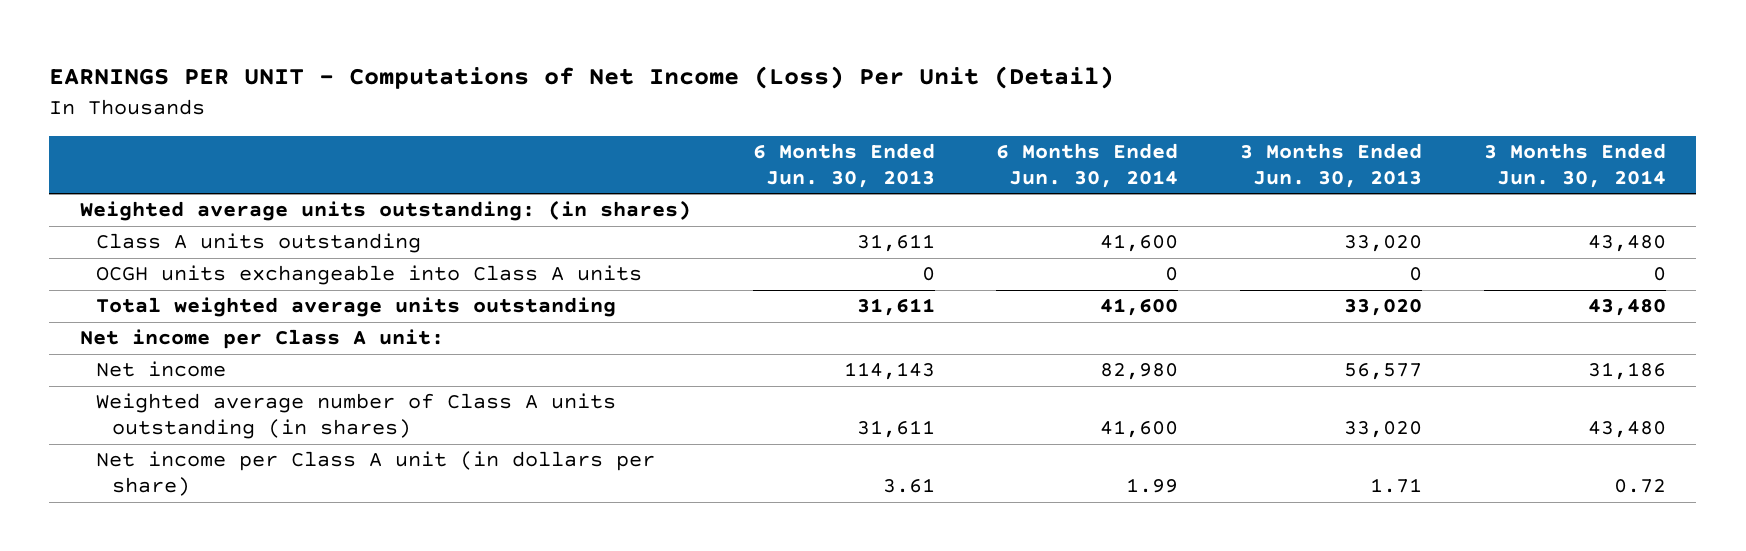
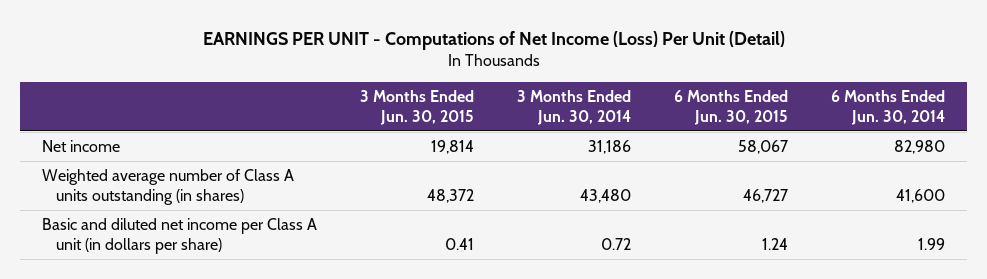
- | 6 Months Ended Jun. 30, 2013 | 6 Months Ended Jun. 30, 2014 | 3 Months Ended Jun. 30, 2013 | 3 Months Ended Jun. 30, 2014
+ | 3 Months Ended Jun. 30, 2015 | 3 Months Ended Jun. 30, 2014 | 6 Months Ended Jun. 30, 2015 | 6 Months Ended Jun. 30, 2014
- Weighted average units outstanding: (in shares)
- Class A units outstanding | 31,611 | 41,600 | 33,020 | 43,480
- OCGH units exchangeable into Class A units | 0 | 0 | 0 | 0
- Total weighted average units outstanding | 31,611 | 41,600 | 33,020 | 43,480
- Net income per Class A unit:
- Net income per Class A unit (in dollars per share) | 3.61 | 1.99 | 1.71 | 0.72
+ Basic and diluted net income per Class A unit (in dollars per share) | 0.41 | 0.72 | 1.24 | 1.99

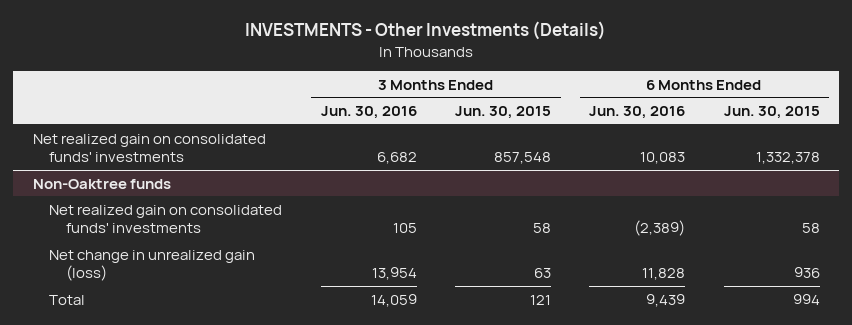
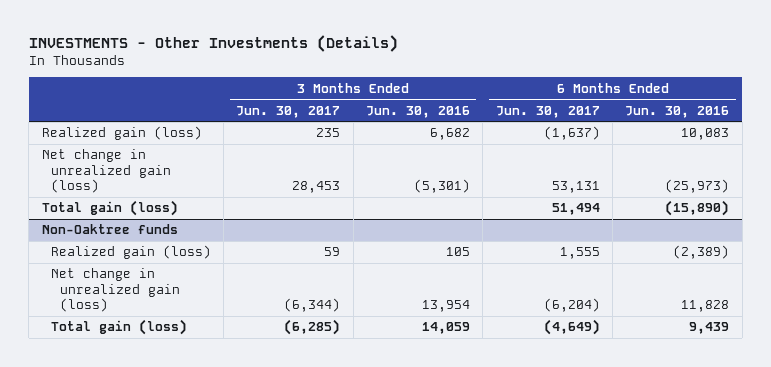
- | 3 Months Ended Jun. 30, 2016 | 3 Months Ended Jun. 30, 2015 | 6 Months Ended Jun. 30, 2016 | 6 Months Ended Jun. 30, 2015
+ | 3 Months Ended Jun. 30, 2017 | 3 Months Ended Jun. 30, 2016 | 6 Months Ended Jun. 30, 2017 | 6 Months Ended Jun. 30, 2016
- Net realized gain on consolidated funds' investments | 6,682 | 857,548 | 10,083 | 1,332,378
+ Realized gain (loss) | 235 | 6,682 | (1,637) | 10,083
+ Net change in unrealized gain (loss) | 28,453 | (5,301) | 53,131 | (25,973)
+ Total gain (loss) | | | 51,494 | (15,890)
@ Non-Oaktree funds
- Net realized gain on consolidated funds' investments | 105 | 58 | (2,389) | 58
+ Realized gain (loss) | 59 | 105 | 1,555 | (2,389)
- Total | 14,059 | 121 | 9,439 | 994
+ Total gain (loss) | (6,285) | 14,059 | (4,649) | 9,439

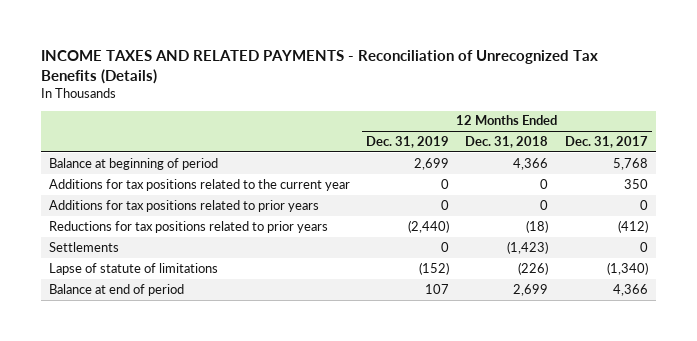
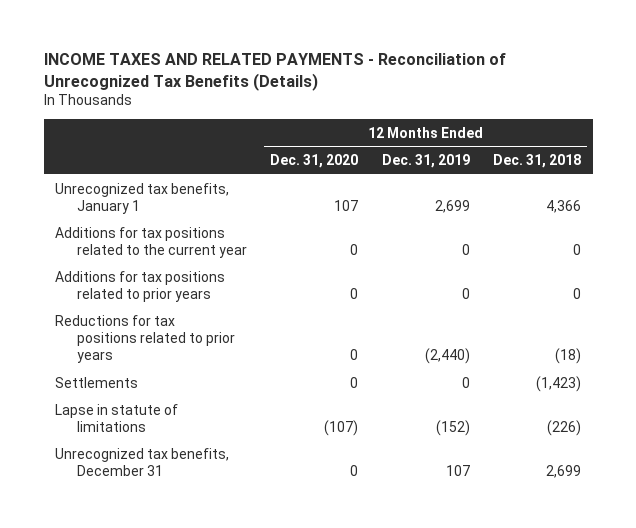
- | 12 Months Ended Dec. 31, 2019 | 12 Months Ended Dec. 31, 2018 | 12 Months Ended Dec. 31, 2017
+ | 12 Months Ended Dec. 31, 2020 | 12 Months Ended Dec. 31, 2019 | 12 Months Ended Dec. 31, 2018
- Balance at beginning of period | 2,699 | 4,366 | 5,768
+ Unrecognized tax benefits, January 1 | 107 | 2,699 | 4,366
- Lapse of statute of limitations | (152) | (226) | (1,340)
- Balance at end of period | 107 | 2,699 | 4,366
+ Lapse in statute of limitations | (107) | (152) | (226)
+ Unrecognized tax benefits, December 31 | 0 | 107 | 2,699

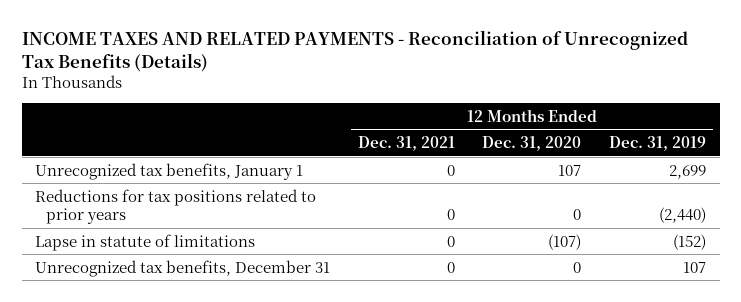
- | 12 Months Ended Dec. 31, 2020 | 12 Months Ended Dec. 31, 2019 | 12 Months Ended Dec. 31, 2018
+ | 12 Months Ended Dec. 31, 2021 | 12 Months Ended Dec. 31, 2020 | 12 Months Ended Dec. 31, 2019
- Additions for tax positions related to the current year | 0 | 0 | 0
- Additions for tax positions related to prior years | 0 | 0 | 0
- Settlements | 0 | 0 | (1,423)

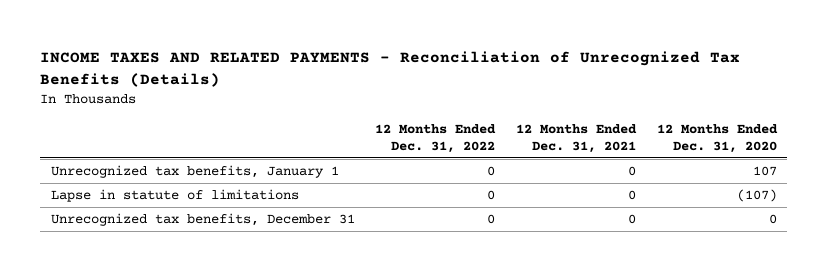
- | 12 Months Ended Dec. 31, 2021 | 12 Months Ended Dec. 31, 2020 | 12 Months Ended Dec. 31, 2019
+ | 12 Months Ended Dec. 31, 2022 | 12 Months Ended Dec. 31, 2021 | 12 Months Ended Dec. 31, 2020
- Reductions for tax positions related to prior years | 0 | 0 | (2,440)

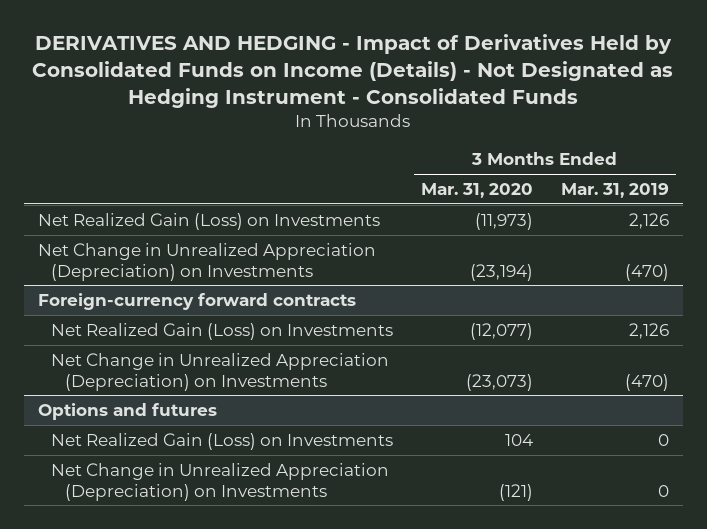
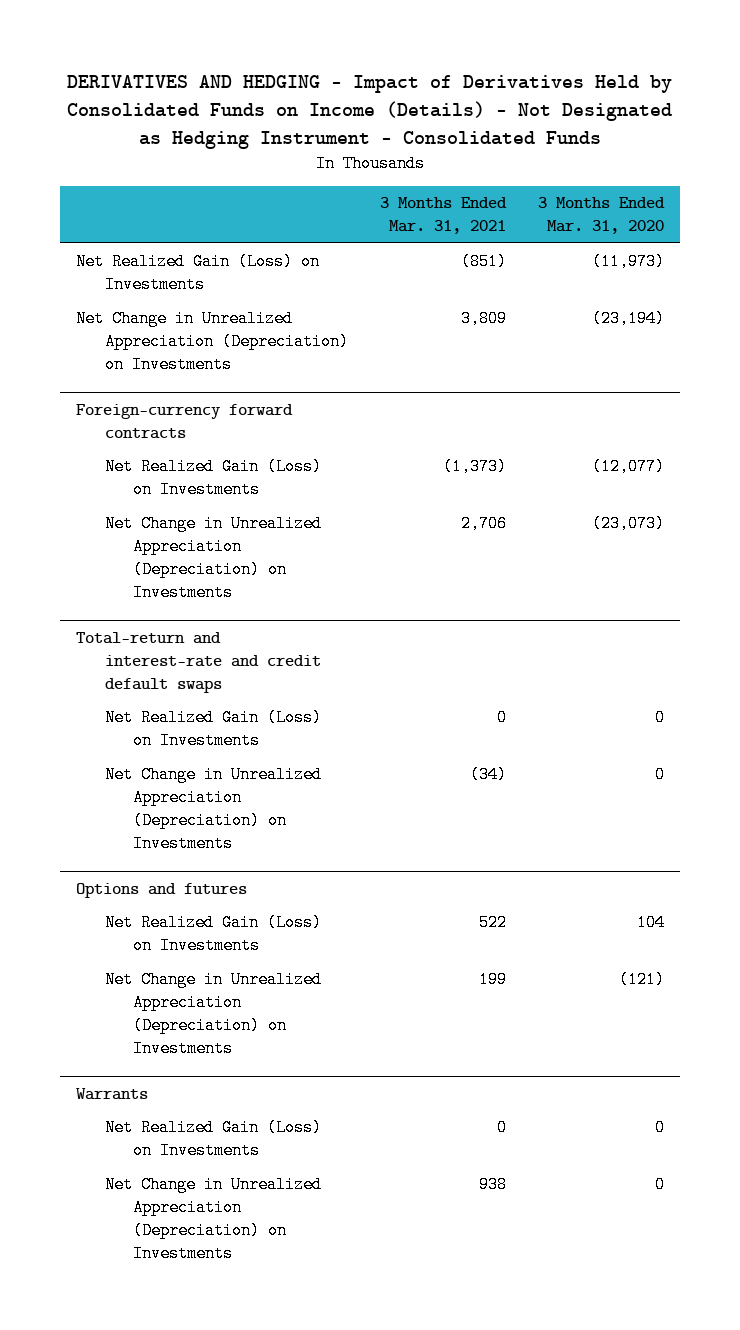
- | 3 Months Ended Mar. 31, 2020 | 3 Months Ended Mar. 31, 2019
+ | 3 Months Ended Mar. 31, 2021 | 3 Months Ended Mar. 31, 2020
+ Total-return and interest-rate and credit default swaps
+ Net Realized Gain (Loss) on Investments | 0 | 0
+ Net Change in Unrealized Appreciation (Depreciation) on Investments | (34) | 0
+ Warrants
+ Net Realized Gain (Loss) on Investments | 0 | 0
+ Net Change in Unrealized Appreciation (Depreciation) on Investments | 938 | 0

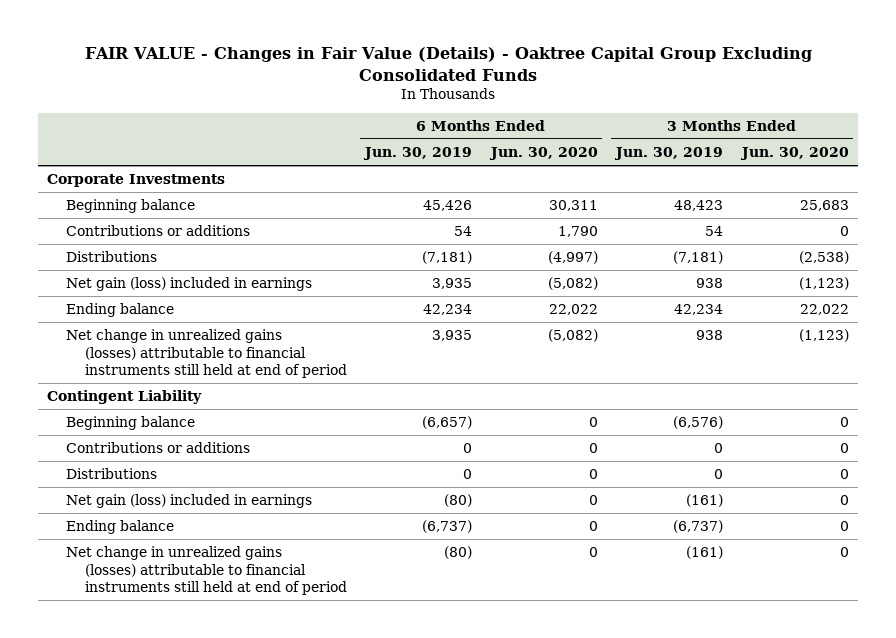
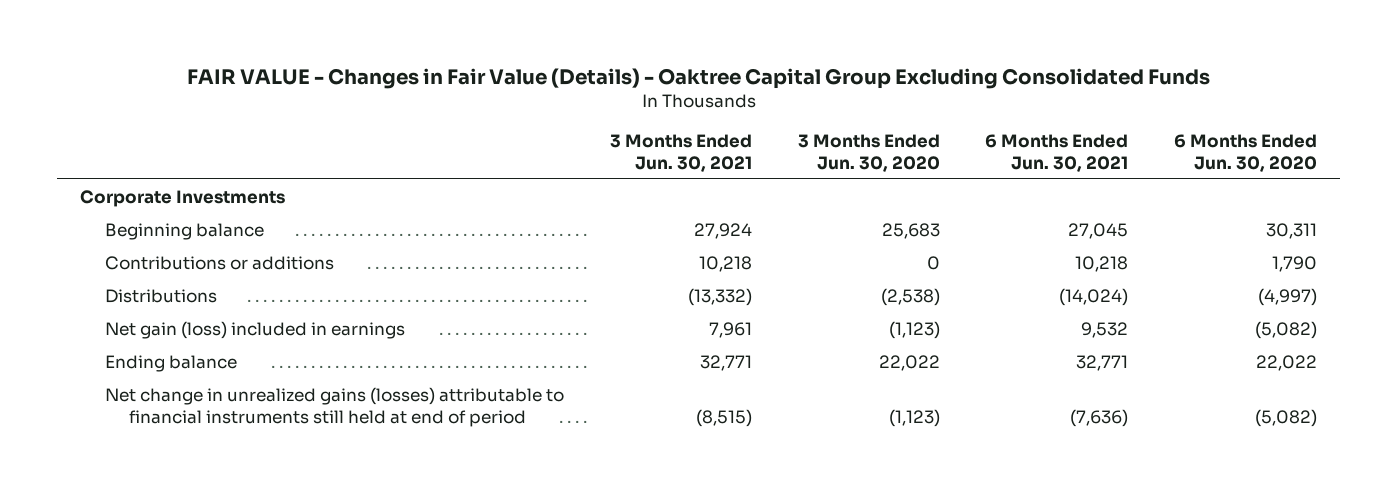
- | 6 Months Ended Jun. 30, 2019 | 6 Months Ended Jun. 30, 2020 | 3 Months Ended Jun. 30, 2019 | 3 Months Ended Jun. 30, 2020
+ | 3 Months Ended Jun. 30, 2021 | 3 Months Ended Jun. 30, 2020 | 6 Months Ended Jun. 30, 2021 | 6 Months Ended Jun. 30, 2020
- Contingent Liability
- Beginning balance | (6,657) | 0 | (6,576) | 0
- Contributions or additions | 0 | 0 | 0 | 0
- Distributions | 0 | 0 | 0 | 0
- Net gain (loss) included in earnings | (80) | 0 | (161) | 0
- Ending balance | (6,737) | 0 | (6,737) | 0
- Net change in unrealized gains (losses) attributable to financial instruments still held at end of period | (80) | 0 | (161) | 0

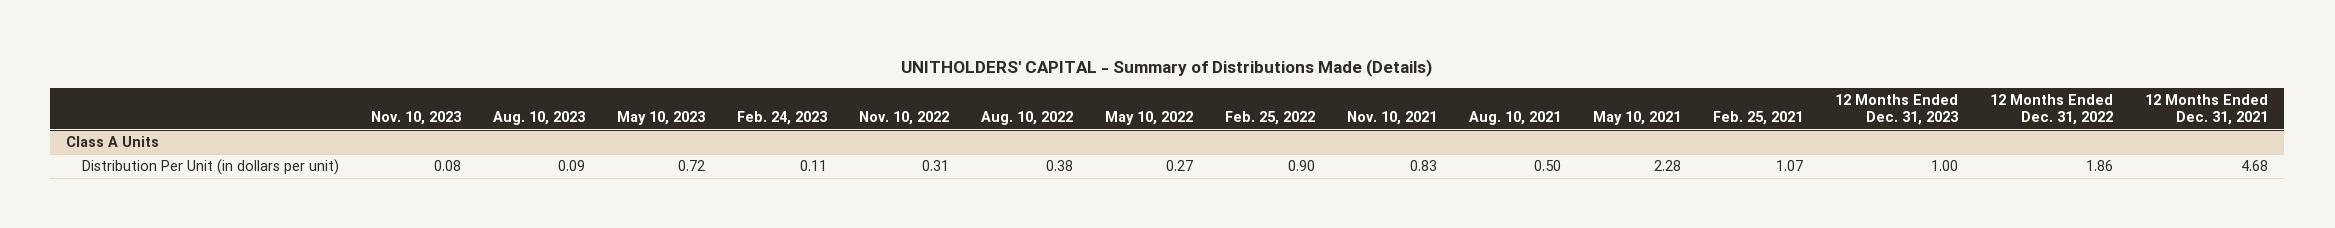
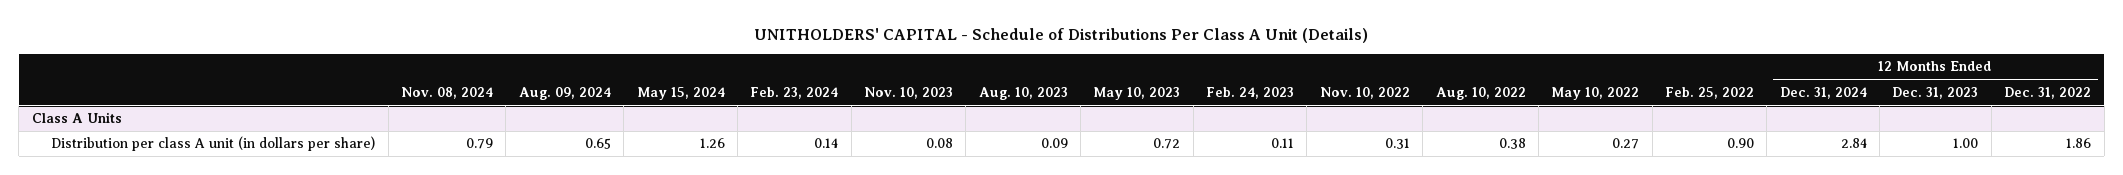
- UNITHOLDERS' CAPITAL - Summary of Distributions Made (Details)
+ UNITHOLDERS' CAPITAL - Schedule of Distributions Per Class A Unit (Details)
- | Nov. 10, 2023 | Aug. 10, 2023 | May 10, 2023 | Feb. 24, 2023 | Nov. 10, 2022 | Aug. 10, 2022 | May 10, 2022 | Feb. 25, 2022 | Nov. 10, 2021 | Aug. 10, 2021 | May 10, 2021 | Feb. 25, 2021 | 12 Months Ended Dec. 31, 2023 | 12 Months Ended Dec. 31, 2022 | 12 Months Ended Dec. 31, 2021
+ | Nov. 08, 2024 | Aug. 09, 2024 | May 15, 2024 | Feb. 23, 2024 | Nov. 10, 2023 | Aug. 10, 2023 | May 10, 2023 | Feb. 24, 2023 | Nov. 10, 2022 | Aug. 10, 2022 | May 10, 2022 | Feb. 25, 2022 | 12 Months Ended Dec. 31, 2024 | 12 Months Ended Dec. 31, 2023 | 12 Months Ended Dec. 31, 2022
@ Class A Units
- Distribution Per Unit (in dollars per unit) | 0.08 | 0.09 | 0.72 | 0.11 | 0.31 | 0.38 | 0.27 | 0.90 | 0.83 | 0.50 | 2.28 | 1.07 | 1.00 | 1.86 | 4.68
+ Distribution per class A unit (in dollars per share) | 0.79 | 0.65 | 1.26 | 0.14 | 0.08 | 0.09 | 0.72 | 0.11 | 0.31 | 0.38 | 0.27 | 0.90 | 2.84 | 1.00 | 1.86

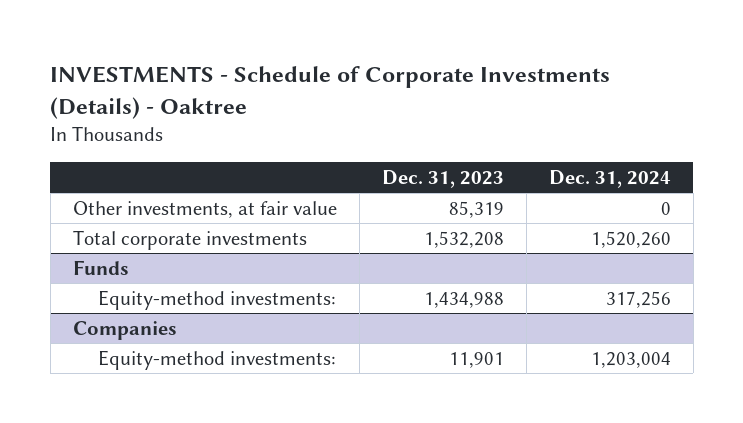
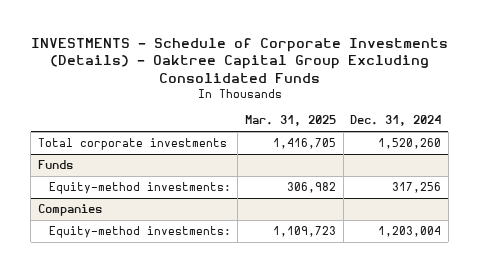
- INVESTMENTS - Schedule of Corporate Investments (Details) - Oaktree
+ INVESTMENTS - Schedule of Corporate Investments (Details) - Oaktree Capital Group Excluding Consolidated Funds
- | Dec. 31, 2023 | Dec. 31, 2024
+ | Mar. 31, 2025 | Dec. 31, 2024
- Other investments, at fair value | 85,319 | 0

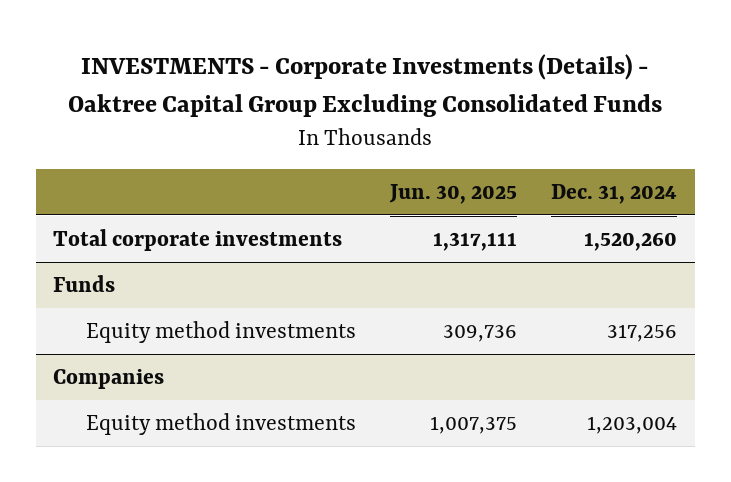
- INVESTMENTS - Schedule of Corporate Investments (Details) - Oaktree Capital Group Excluding Consolidated Funds
+ INVESTMENTS - Corporate Investments (Details) - Oaktree Capital Group Excluding Consolidated Funds
- | Mar. 31, 2025 | Dec. 31, 2024
+ | Jun. 30, 2025 | Dec. 31, 2024
@ Funds
- Equity-method investments: | 306,982 | 317,256
+ Equity method investments | 309,736 | 317,256
@ Companies
- Equity-method investments: | 1,109,723 | 1,203,004
+ Equity method investments | 1,007,375 | 1,203,004

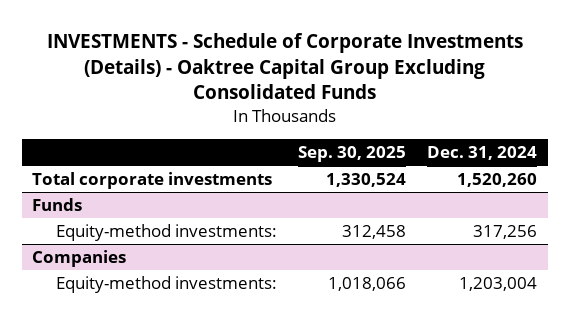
- INVESTMENTS - Corporate Investments (Details) - Oaktree Capital Group Excluding Consolidated Funds
+ INVESTMENTS - Schedule of Corporate Investments (Details) - Oaktree Capital Group Excluding Consolidated Funds
- | Jun. 30, 2025 | Dec. 31, 2024
+ | Sep. 30, 2025 | Dec. 31, 2024
@ Funds
- Equity method investments | 309,736 | 317,256
+ Equity-method investments: | 312,458 | 317,256
@ Companies
- Equity method investments | 1,007,375 | 1,203,004
+ Equity-method investments: | 1,018,066 | 1,203,004

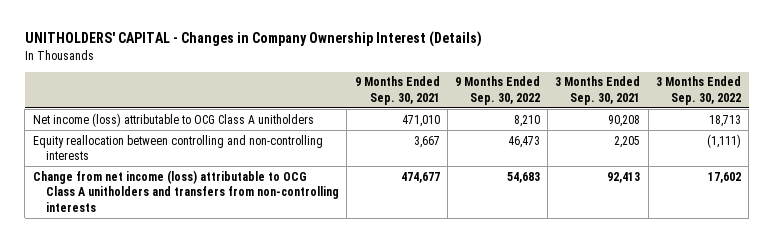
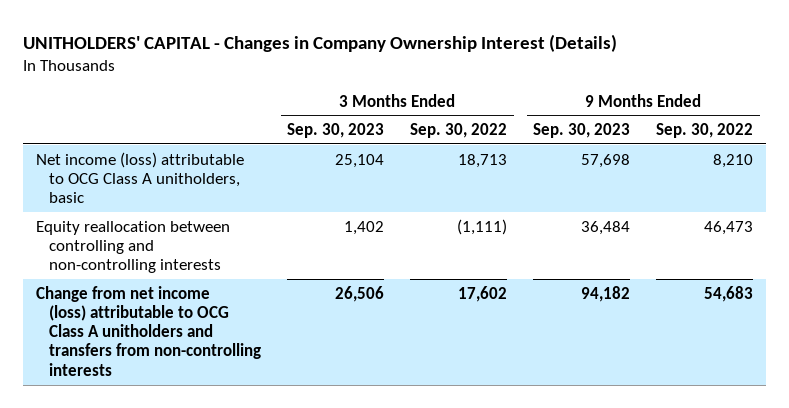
- | 9 Months Ended Sep. 30, 2021 | 9 Months Ended Sep. 30, 2022 | 3 Months Ended Sep. 30, 2021 | 3 Months Ended Sep. 30, 2022
+ | 3 Months Ended Sep. 30, 2023 | 3 Months Ended Sep. 30, 2022 | 9 Months Ended Sep. 30, 2023 | 9 Months Ended Sep. 30, 2022
- Net income (loss) attributable to OCG Class A unitholders | 471,010 | 8,210 | 90,208 | 18,713
+ Net income (loss) attributable to OCG Class A unitholders, basic | 25,104 | 18,713 | 57,698 | 8,210

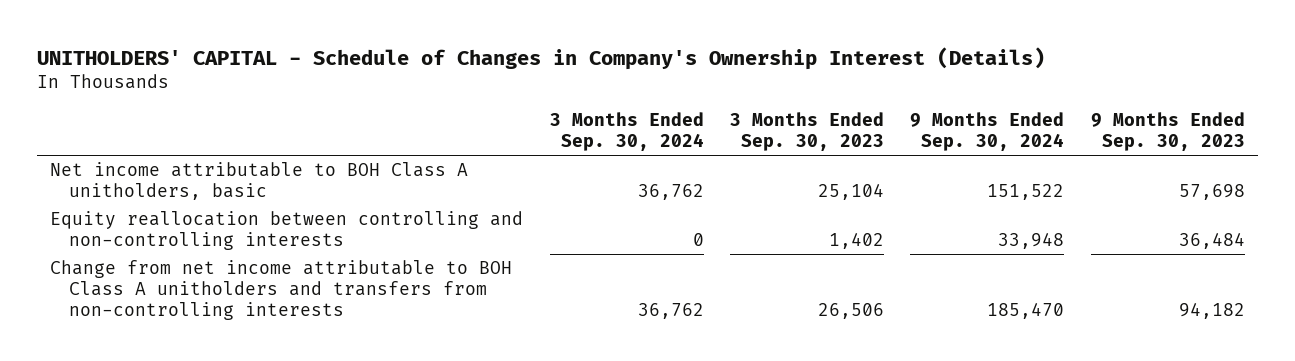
- UNITHOLDERS' CAPITAL - Changes in Company Ownership Interest (Details)
+ UNITHOLDERS' CAPITAL - Schedule of Changes in Company's Ownership Interest (Details)
- | 3 Months Ended Sep. 30, 2023 | 3 Months Ended Sep. 30, 2022 | 9 Months Ended Sep. 30, 2023 | 9 Months Ended Sep. 30, 2022
+ | 3 Months Ended Sep. 30, 2024 | 3 Months Ended Sep. 30, 2023 | 9 Months Ended Sep. 30, 2024 | 9 Months Ended Sep. 30, 2023
- Net income (loss) attributable to OCG Class A unitholders, basic | 25,104 | 18,713 | 57,698 | 8,210
+ Net income attributable to BOH Class A unitholders, basic | 36,762 | 25,104 | 151,522 | 57,698
- Change from net income (loss) attributable to OCG Class A unitholders and transfers from non-controlling interests | 26,506 | 17,602 | 94,182 | 54,683
+ Change from net income attributable to BOH Class A unitholders and transfers from non-controlling interests | 36,762 | 26,506 | 185,470 | 94,182

